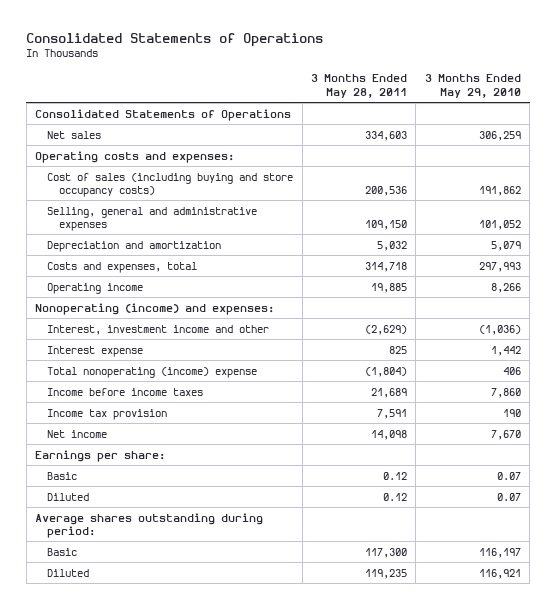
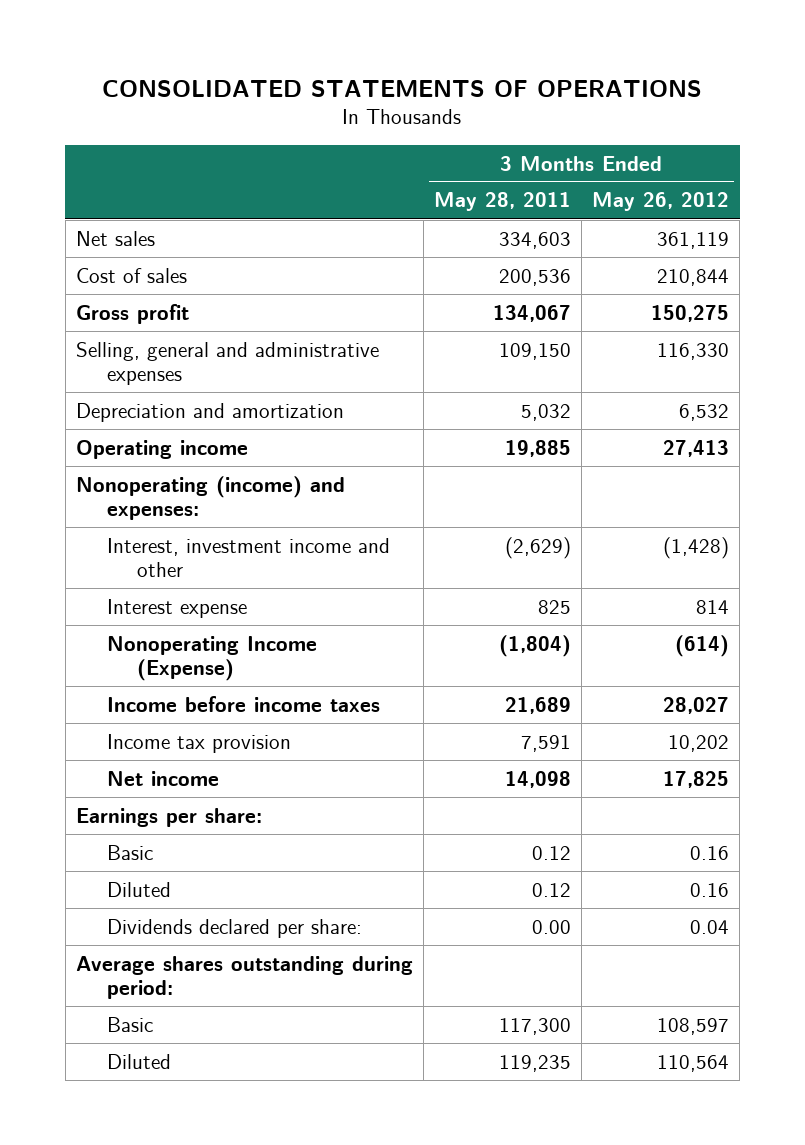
- Consolidated Statements of Operations
+ CONSOLIDATED STATEMENTS OF OPERATIONS
- | 3 Months Ended May 28, 2011 | 3 Months Ended May 29, 2010
+ | 3 Months Ended May 28, 2011 | 3 Months Ended May 26, 2012
- Consolidated Statements of Operations
- Operating costs and expenses:
- Cost of sales (including buying and store occupancy costs) | 200,536 | 191,862
+ Cost of sales | 200,536 | 210,844
+ Gross profit | 134,067 | 150,275
- Costs and expenses, total | 314,718 | 297,993
- Total nonoperating (income) expense | (1,804) | 406
+ Nonoperating Income (Expense) | (1,804) | (614)
+ Dividends declared per share: | 0.00 | 0.04

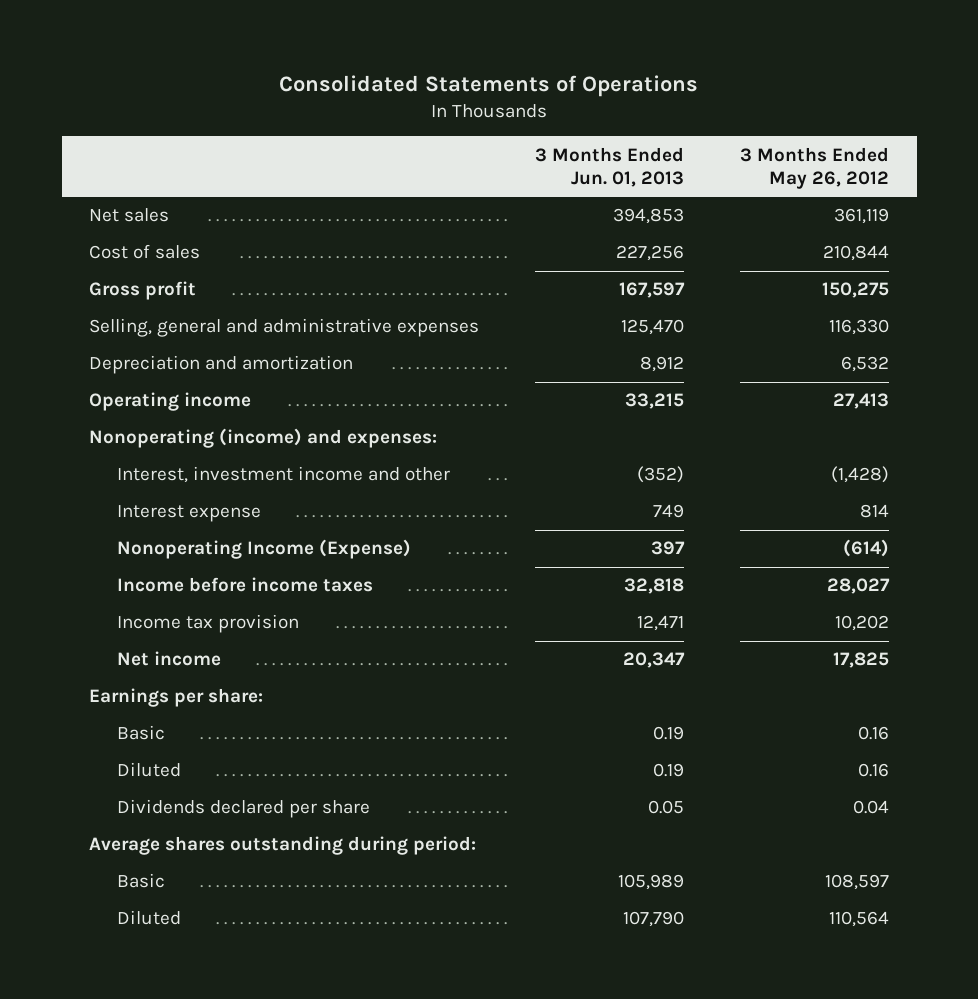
- CONSOLIDATED STATEMENTS OF OPERATIONS
+ Consolidated Statements of Operations
- | 3 Months Ended May 28, 2011 | 3 Months Ended May 26, 2012
+ | 3 Months Ended Jun. 01, 2013 | 3 Months Ended May 26, 2012
- Dividends declared per share: | 0.00 | 0.04
+ Dividends declared per share | 0.05 | 0.04

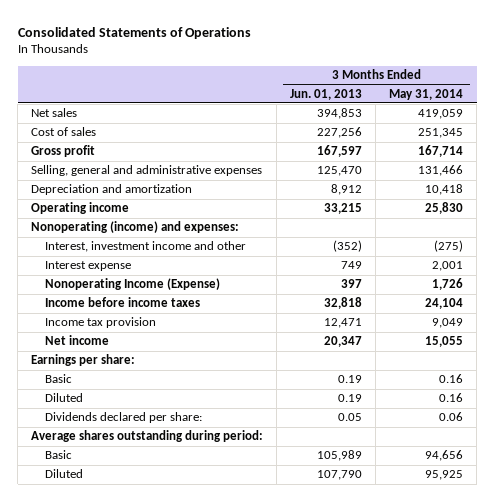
- | 3 Months Ended Jun. 01, 2013 | 3 Months Ended May 26, 2012
+ | 3 Months Ended Jun. 01, 2013 | 3 Months Ended May 31, 2014
- Dividends declared per share | 0.05 | 0.04
+ Dividends declared per share: | 0.05 | 0.06

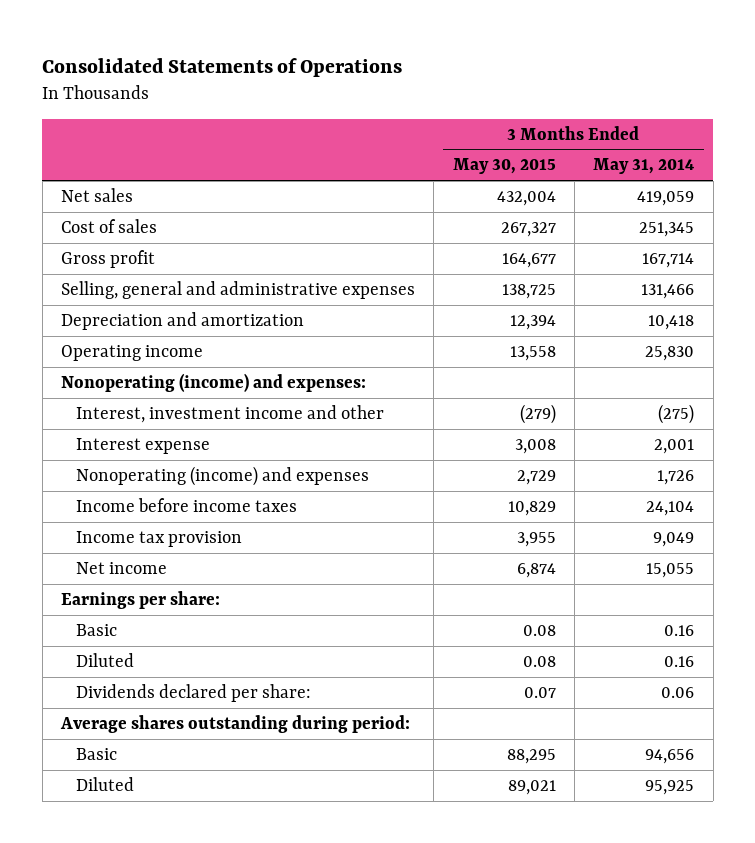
- | 3 Months Ended Jun. 01, 2013 | 3 Months Ended May 31, 2014
+ | 3 Months Ended May 30, 2015 | 3 Months Ended May 31, 2014
- Nonoperating Income (Expense) | 397 | 1,726
+ Nonoperating (income) and expenses | 2,729 | 1,726

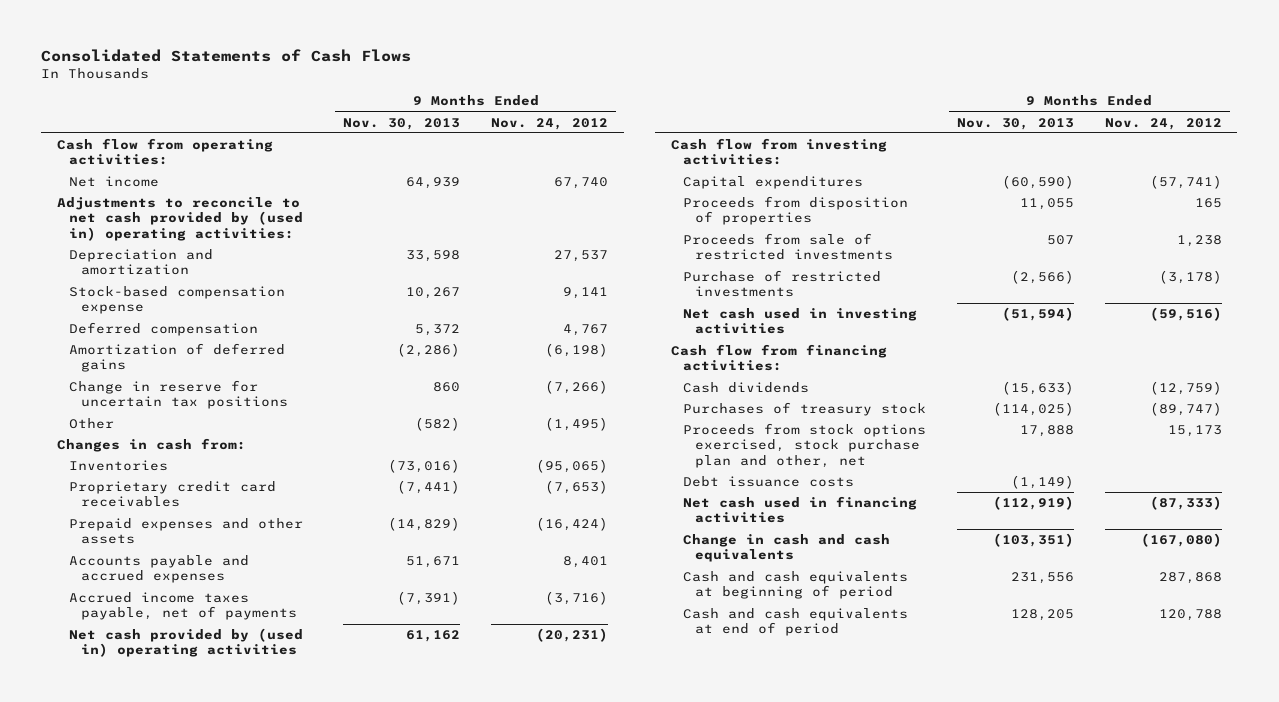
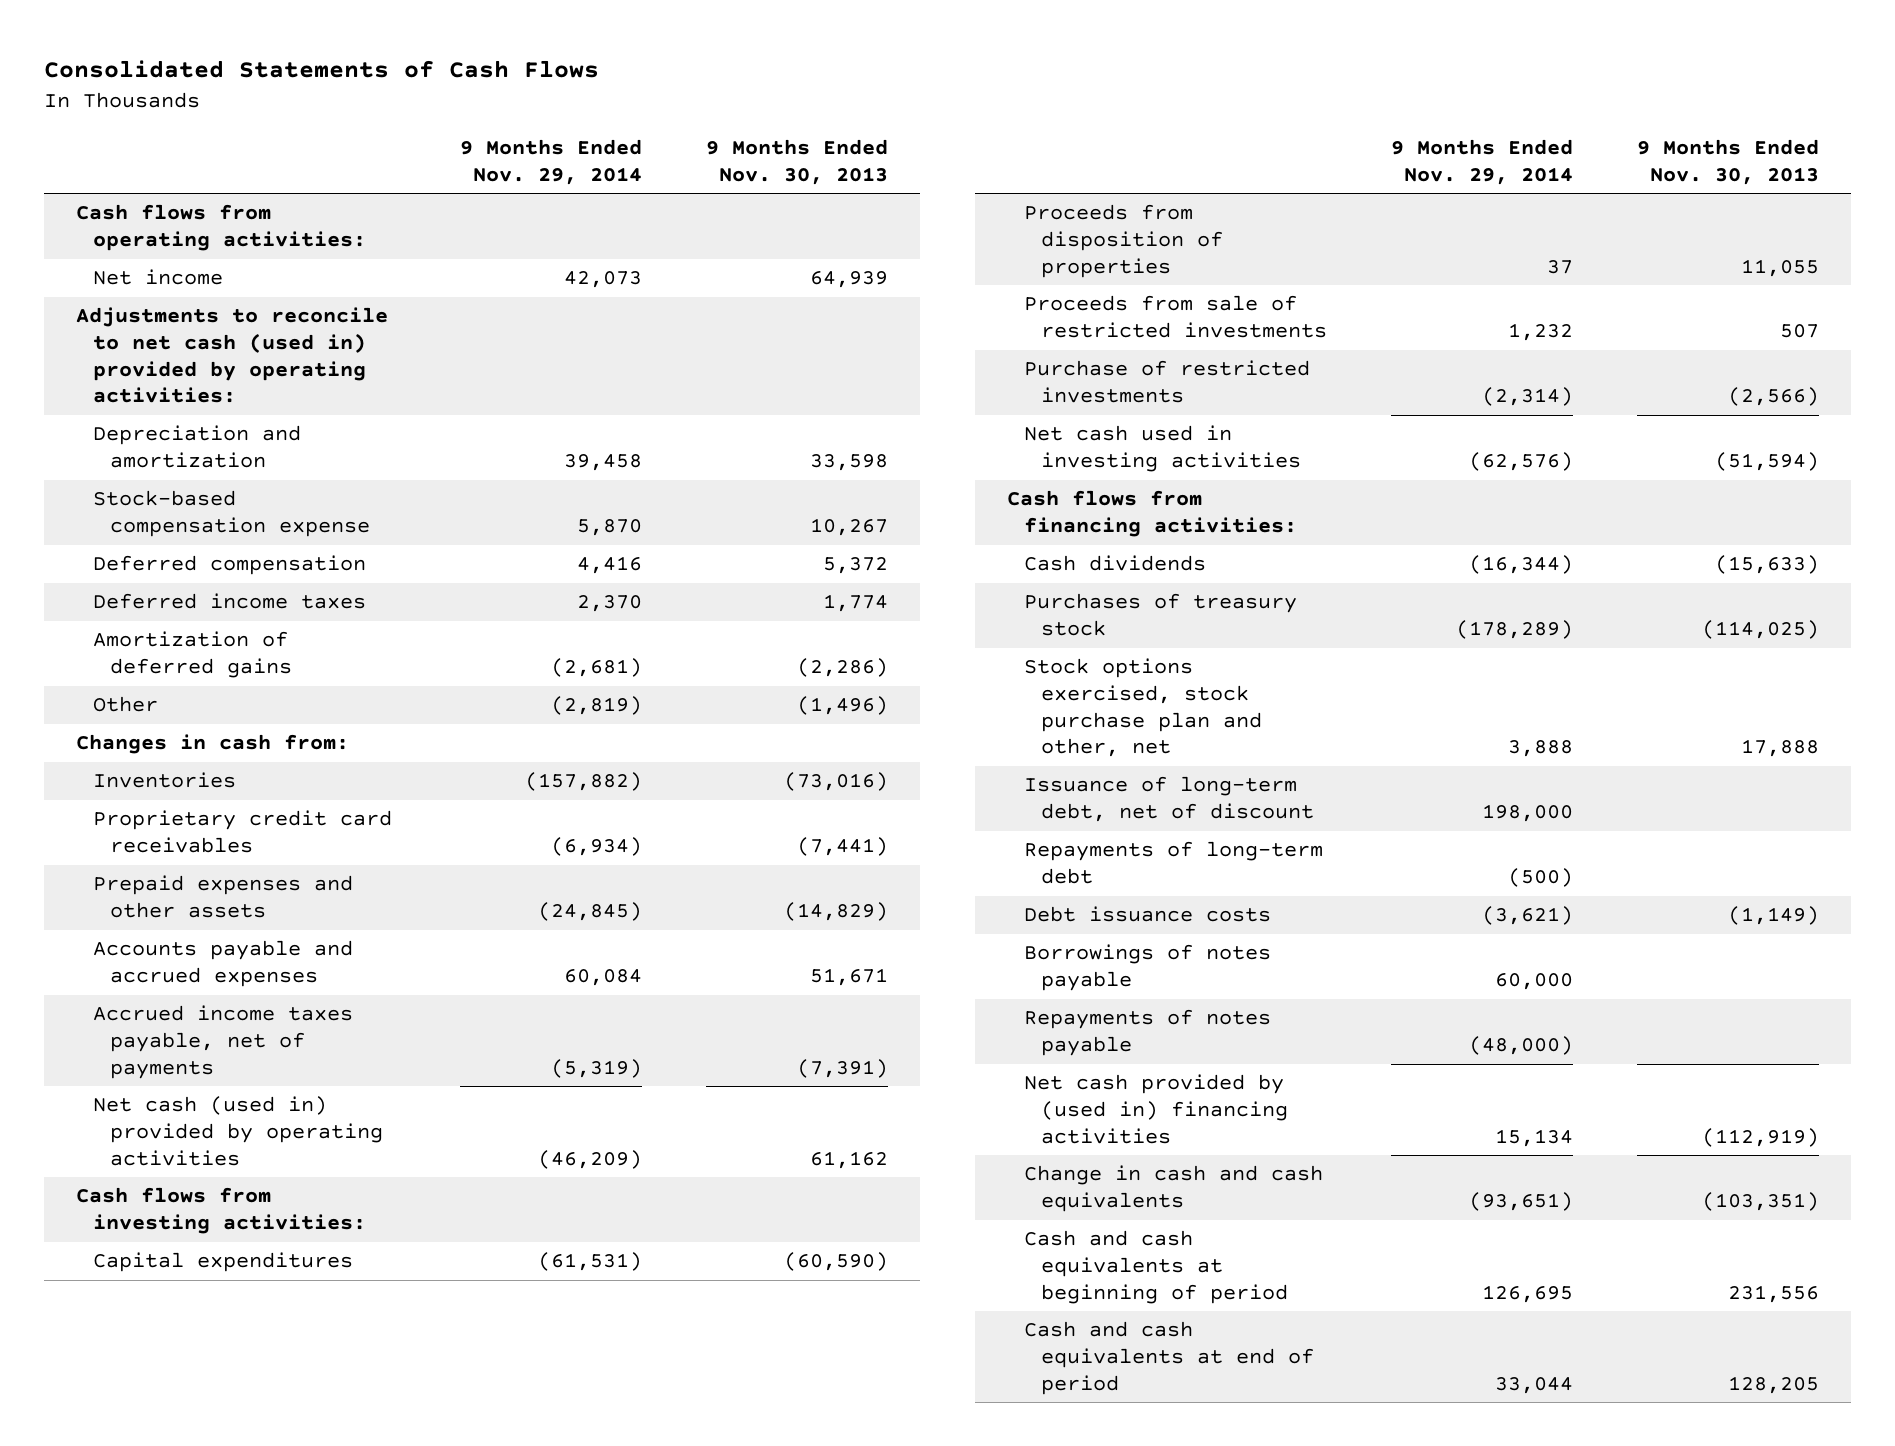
- | 9 Months Ended Nov. 30, 2013 | 9 Months Ended Nov. 24, 2012
+ | 9 Months Ended Nov. 29, 2014 | 9 Months Ended Nov. 30, 2013
- Cash flow from operating activities:
+ Cash flows from operating activities:
- Adjustments to reconcile to net cash provided by (used in) operating activities:
+ Adjustments to reconcile to net cash (used in) provided by operating activities:
+ Deferred income taxes | 2,370 | 1,774
- Change in reserve for uncertain tax positions | 860 | (7,266)
- Other | (582) | (1,495)
+ Other | (2,819) | (1,496)
- Net cash provided by (used in) operating activities | 61,162 | (20,231)
- Cash flow from investing activities:
+ Net cash (used in) provided by operating activities | (46,209) | 61,162
+ Cash flows from investing activities:
- Cash flow from financing activities:
+ Cash flows from financing activities:
- Proceeds from stock options exercised, stock purchase plan and other, net | 17,888 | 15,173
+ Stock options exercised, stock purchase plan and other, net | 3,888 | 17,888
+ Issuance of long-term debt, net of discount | 198,000 |
+ Repayments of long-term debt | (500) |
- Net cash used in financing activities | (112,919) | (87,333)
+ Borrowings of notes payable | 60,000 |
+ Repayments of notes payable | (48,000) |
+ Net cash provided by (used in) financing activities | 15,134 | (112,919)

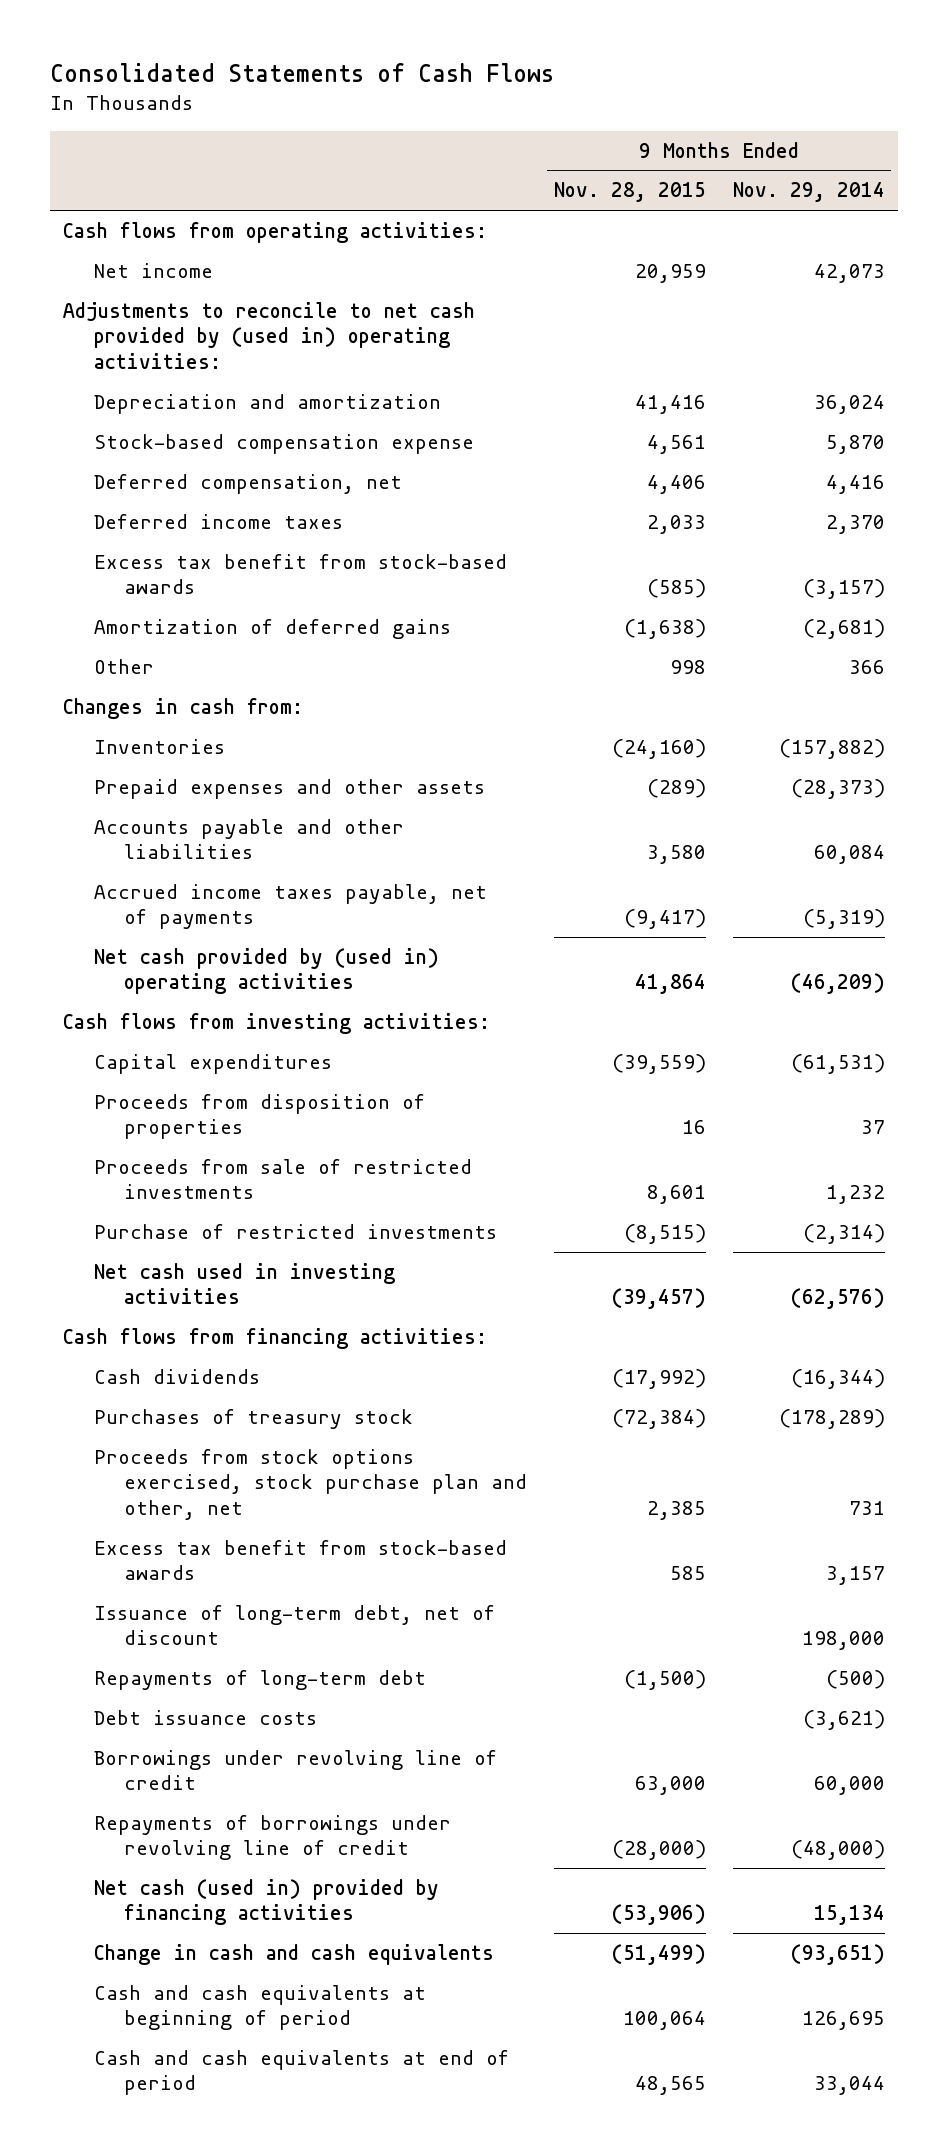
- | 9 Months Ended Nov. 29, 2014 | 9 Months Ended Nov. 30, 2013
+ | 9 Months Ended Nov. 28, 2015 | 9 Months Ended Nov. 29, 2014
- Adjustments to reconcile to net cash (used in) provided by operating activities:
- Depreciation and amortization | 39,458 | 33,598
+ Adjustments to reconcile to net cash provided by (used in) operating activities:
+ Depreciation and amortization | 41,416 | 36,024
- Deferred compensation | 4,416 | 5,372
+ Deferred compensation, net | 4,406 | 4,416
+ Excess tax benefit from stock-based awards | (585) | (3,157)
- Other | (2,819) | (1,496)
+ Other | 998 | 366
- Proprietary credit card receivables | (6,934) | (7,441)
- Prepaid expenses and other assets | (24,845) | (14,829)
- Accounts payable and accrued expenses | 60,084 | 51,671
+ Prepaid expenses and other assets | (289) | (28,373)
+ Accounts payable and other liabilities | 3,580 | 60,084
- Net cash (used in) provided by operating activities | (46,209) | 61,162
+ Net cash provided by (used in) operating activities | 41,864 | (46,209)
- Stock options exercised, stock purchase plan and other, net | 3,888 | 17,888
+ Proceeds from stock options exercised, stock purchase plan and other, net | 2,385 | 731
+ Excess tax benefit from stock-based awards | 585 | 3,157
- Borrowings of notes payable | 60,000 |
- Repayments of notes payable | (48,000) |
- Net cash provided by (used in) financing activities | 15,134 | (112,919)
+ Borrowings under revolving line of credit | 63,000 | 60,000
+ Repayments of borrowings under revolving line of credit | (28,000) | (48,000)
+ Net cash (used in) provided by financing activities | (53,906) | 15,134

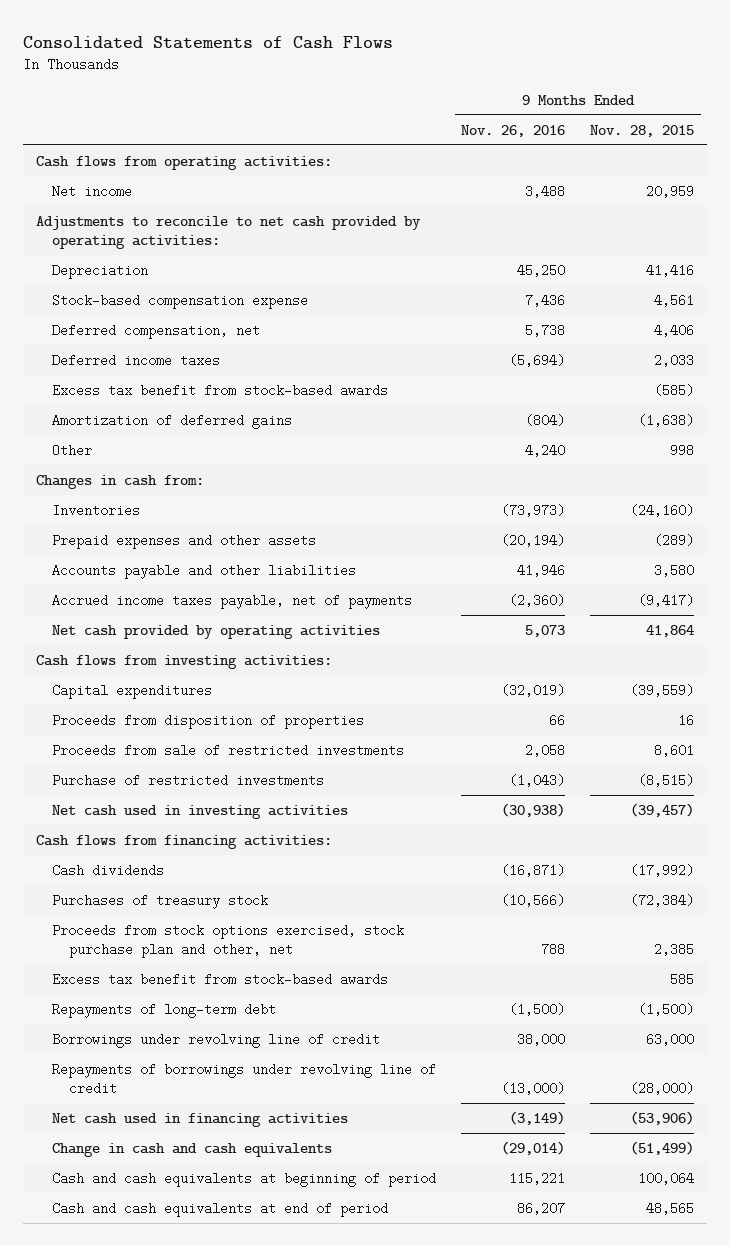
- | 9 Months Ended Nov. 28, 2015 | 9 Months Ended Nov. 29, 2014
+ | 9 Months Ended Nov. 26, 2016 | 9 Months Ended Nov. 28, 2015
- Adjustments to reconcile to net cash provided by (used in) operating activities:
- Depreciation and amortization | 41,416 | 36,024
+ Adjustments to reconcile to net cash provided by operating activities:
+ Depreciation | 45,250 | 41,416
- Net cash provided by (used in) operating activities | 41,864 | (46,209)
+ Net cash provided by operating activities | 5,073 | 41,864
- Issuance of long-term debt, net of discount | | 198,000
- Debt issuance costs | | (3,621)
- Net cash (used in) provided by financing activities | (53,906) | 15,134
+ Net cash used in financing activities | (3,149) | (53,906)

